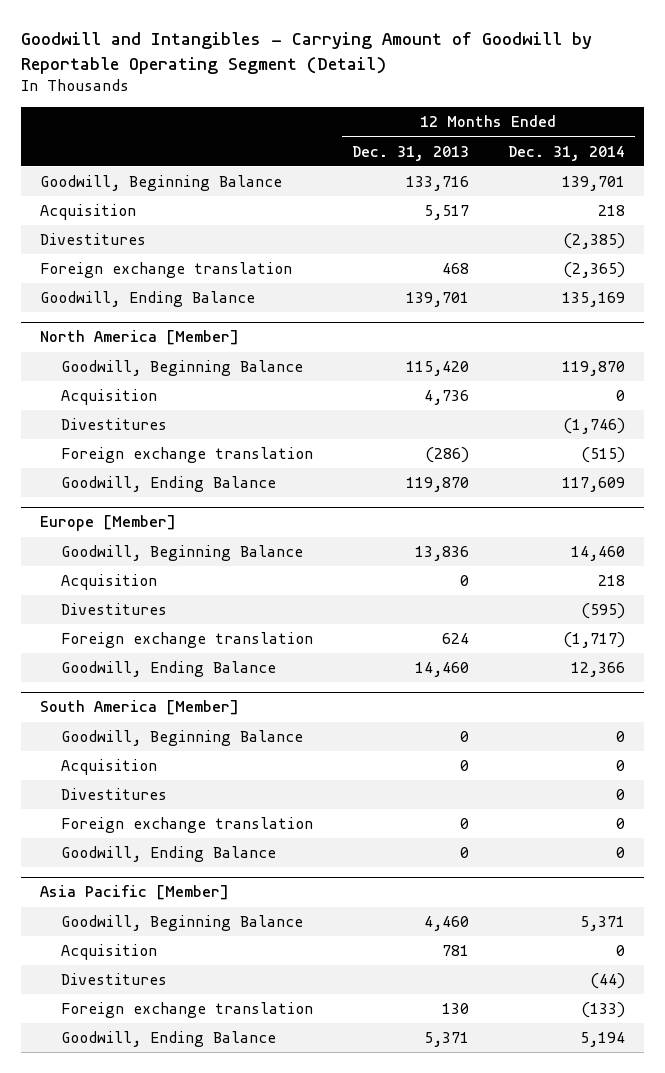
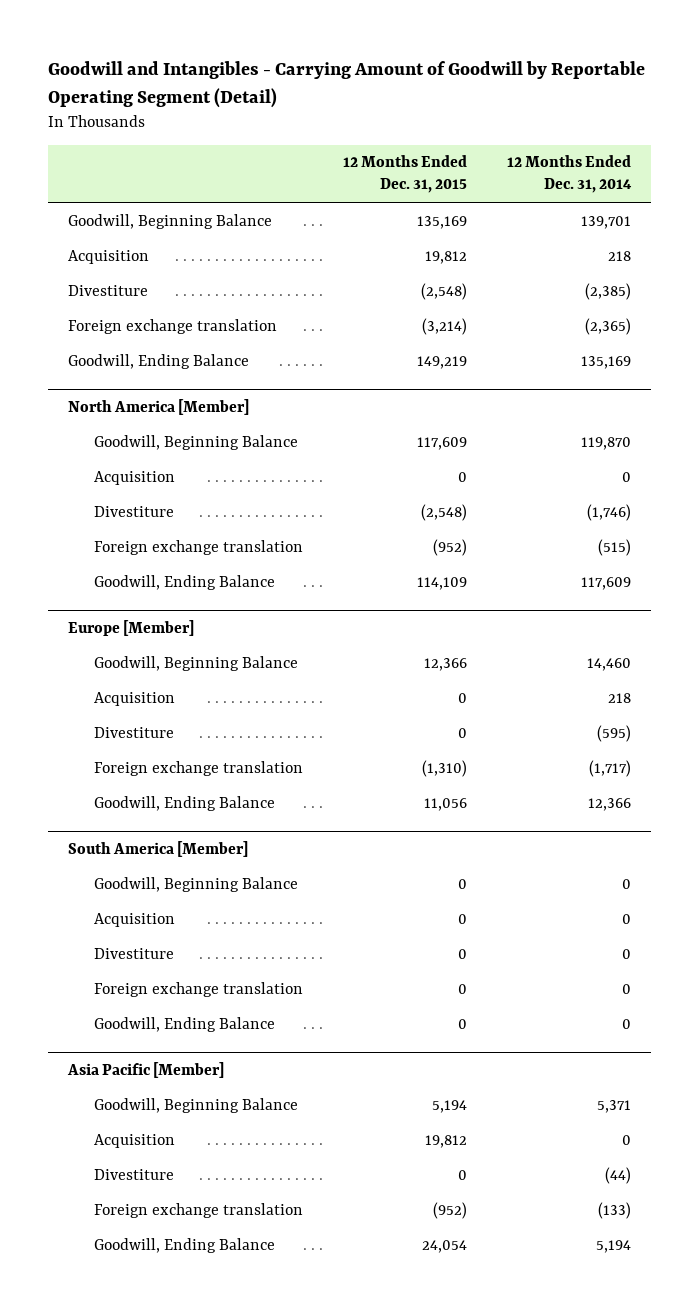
- | 12 Months Ended Dec. 31, 2013 | 12 Months Ended Dec. 31, 2014
+ | 12 Months Ended Dec. 31, 2015 | 12 Months Ended Dec. 31, 2014
- Divestitures | | (2,385)
+ Divestiture | (2,548) | (2,385)
@ North America [Member]
- Divestitures | | (1,746)
+ Divestiture | (2,548) | (1,746)
@ Europe [Member]
- Divestitures | | (595)
+ Divestiture | 0 | (595)
@ South America [Member]
- Divestitures | | 0
+ Divestiture | 0 | 0
@ Asia Pacific [Member]
- Divestitures | | (44)
+ Divestiture | 0 | (44)

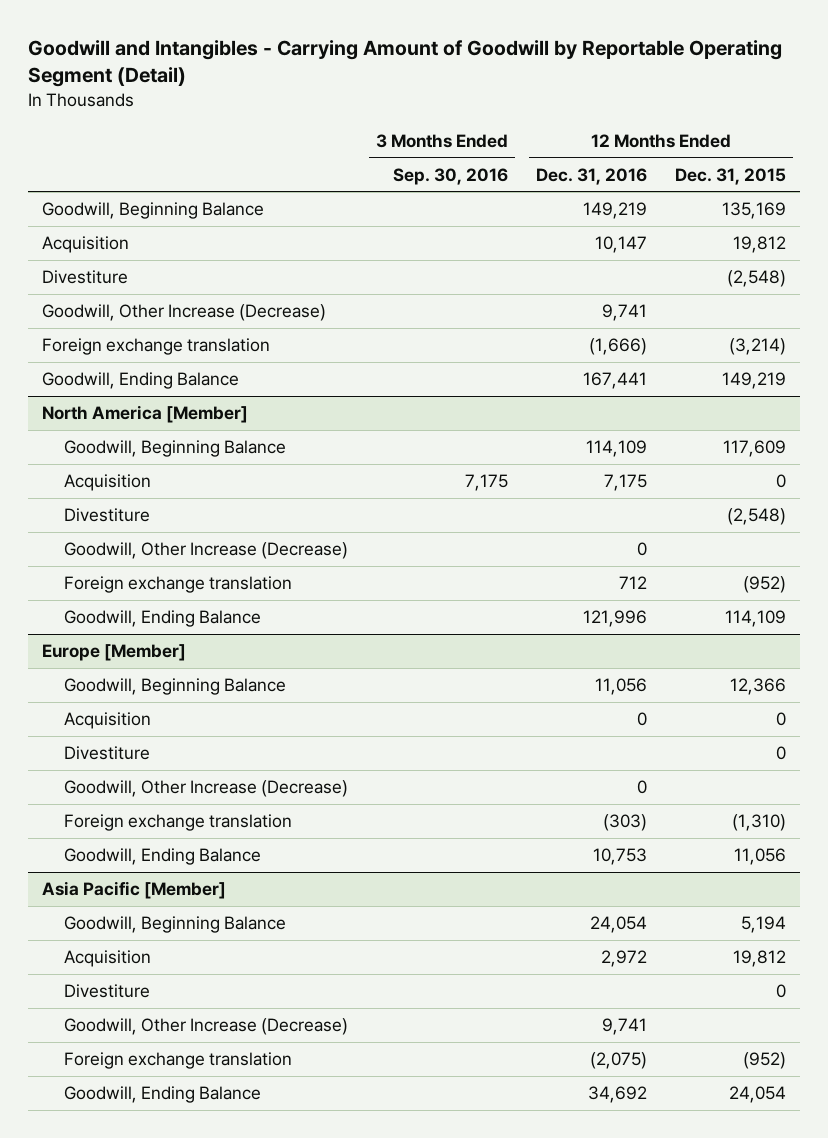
- | 12 Months Ended Dec. 31, 2015 | 12 Months Ended Dec. 31, 2014
+ | 3 Months Ended Sep. 30, 2016 | 12 Months Ended Dec. 31, 2016 | 12 Months Ended Dec. 31, 2015
+ Goodwill, Other Increase (Decrease) | | 9,741 |
@ North America [Member]
+ Goodwill, Other Increase (Decrease) | | 0 |
@ Europe [Member]
+ Goodwill, Other Increase (Decrease) | | 0 |
- South America [Member]
- Goodwill, Beginning Balance | 0 | 0
- Acquisition | 0 | 0
- Divestiture | 0 | 0
- Foreign exchange translation | 0 | 0
- Goodwill, Ending Balance | 0 | 0
@ Asia Pacific [Member]
+ Goodwill, Other Increase (Decrease) | | 9,741 |

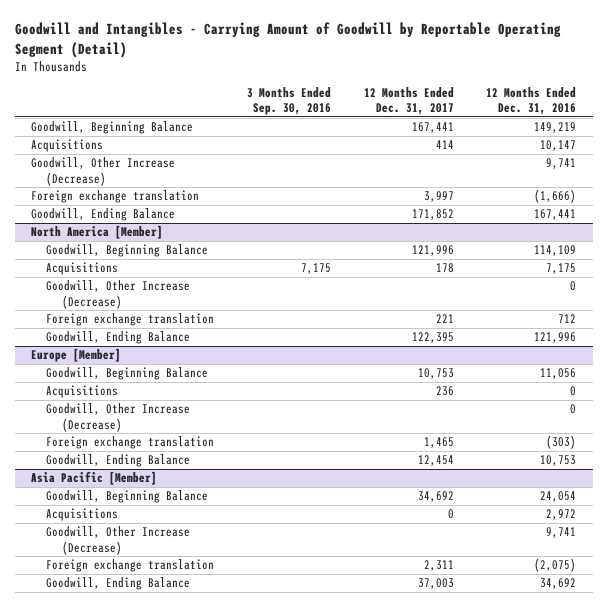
- | 3 Months Ended Sep. 30, 2016 | 12 Months Ended Dec. 31, 2016 | 12 Months Ended Dec. 31, 2015
+ | 3 Months Ended Sep. 30, 2016 | 12 Months Ended Dec. 31, 2017 | 12 Months Ended Dec. 31, 2016
- Acquisition | | 10,147 | 19,812
- Divestiture | | | (2,548)
+ Acquisitions | | 414 | 10,147
@ North America [Member]
- Acquisition | 7,175 | 7,175 | 0
- Divestiture | | | (2,548)
+ Acquisitions | 7,175 | 178 | 7,175
@ Europe [Member]
- Acquisition | | 0 | 0
- Divestiture | | | 0
+ Acquisitions | | 236 | 0
@ Asia Pacific [Member]
- Acquisition | | 2,972 | 19,812
- Divestiture | | | 0
+ Acquisitions | | 0 | 2,972

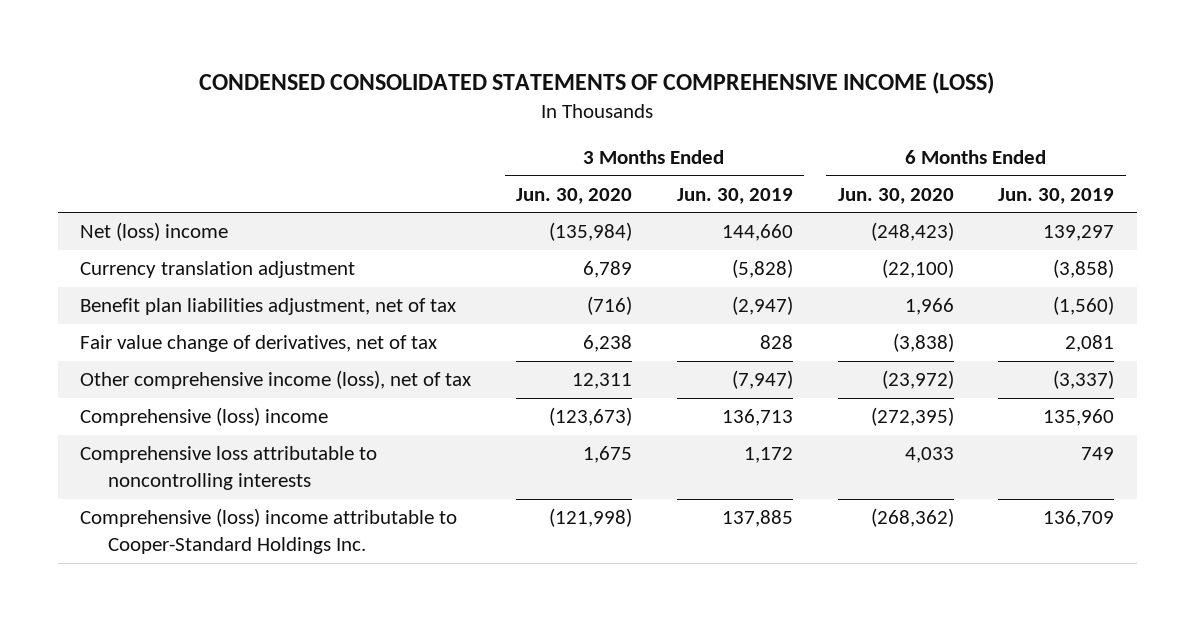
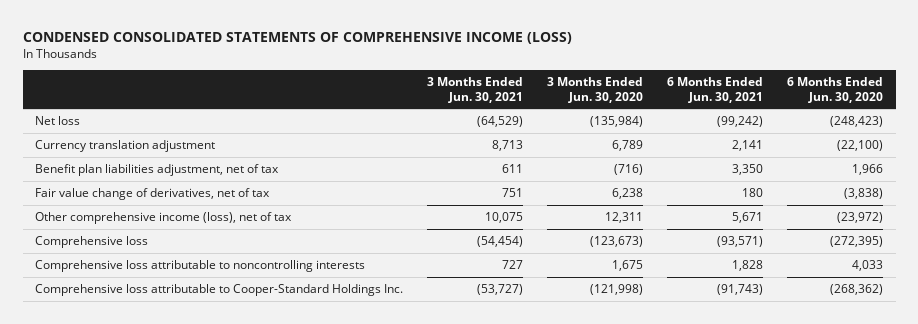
- | 3 Months Ended Jun. 30, 2020 | 3 Months Ended Jun. 30, 2019 | 6 Months Ended Jun. 30, 2020 | 6 Months Ended Jun. 30, 2019
+ | 3 Months Ended Jun. 30, 2021 | 3 Months Ended Jun. 30, 2020 | 6 Months Ended Jun. 30, 2021 | 6 Months Ended Jun. 30, 2020
- Net (loss) income | (135,984) | 144,660 | (248,423) | 139,297
+ Net loss | (64,529) | (135,984) | (99,242) | (248,423)
- Comprehensive (loss) income | (123,673) | 136,713 | (272,395) | 135,960
+ Comprehensive loss | (54,454) | (123,673) | (93,571) | (272,395)
- Comprehensive (loss) income attributable to Cooper-Standard Holdings Inc. | (121,998) | 137,885 | (268,362) | 136,709
+ Comprehensive loss attributable to Cooper-Standard Holdings Inc. | (53,727) | (121,998) | (91,743) | (268,362)

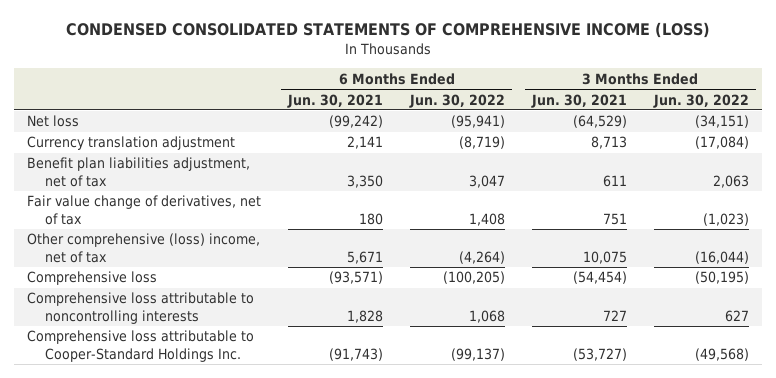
- | 3 Months Ended Jun. 30, 2021 | 3 Months Ended Jun. 30, 2020 | 6 Months Ended Jun. 30, 2021 | 6 Months Ended Jun. 30, 2020
+ | 6 Months Ended Jun. 30, 2021 | 6 Months Ended Jun. 30, 2022 | 3 Months Ended Jun. 30, 2021 | 3 Months Ended Jun. 30, 2022
- Other comprehensive income (loss), net of tax | 10,075 | 12,311 | 5,671 | (23,972)
+ Other comprehensive (loss) income, net of tax | 5,671 | (4,264) | 10,075 | (16,044)

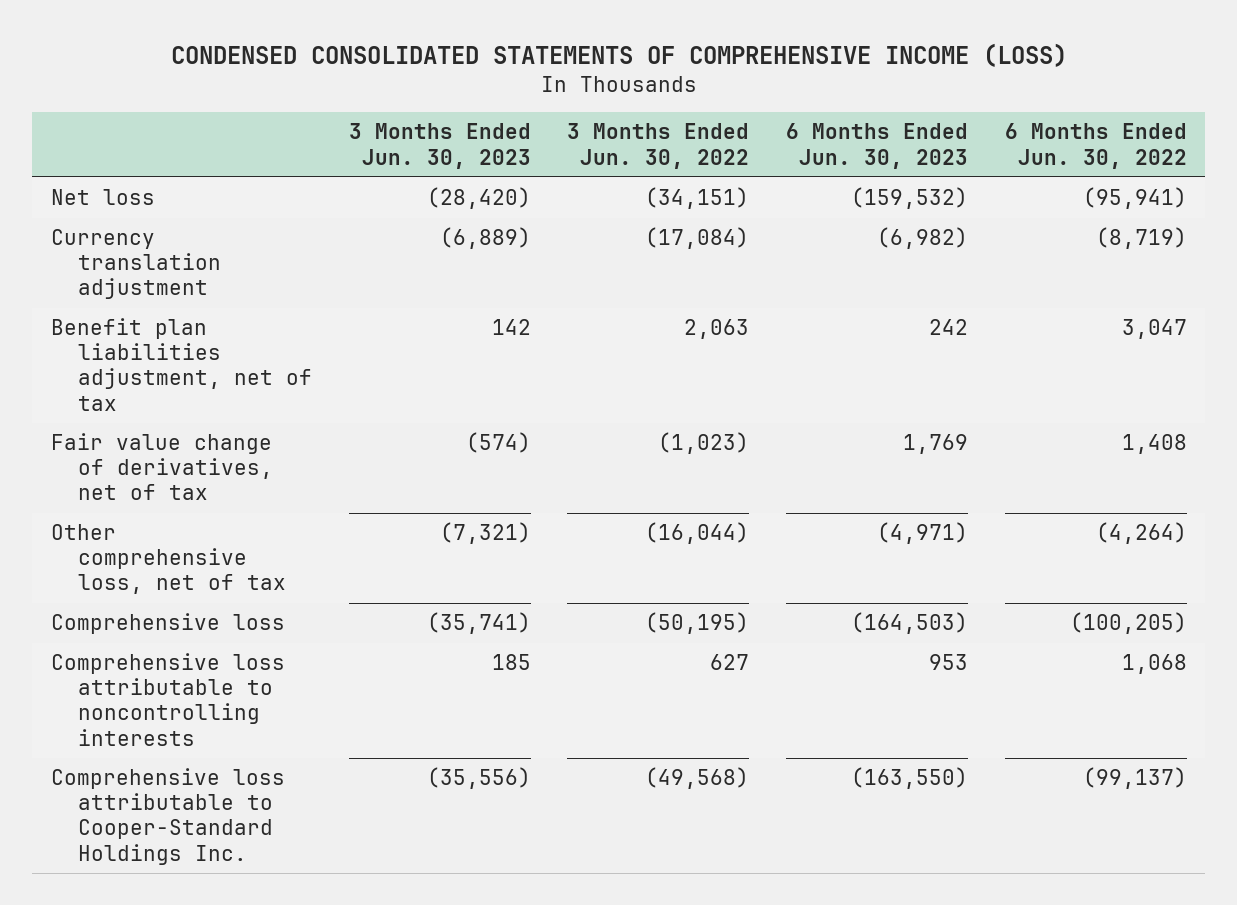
- | 6 Months Ended Jun. 30, 2021 | 6 Months Ended Jun. 30, 2022 | 3 Months Ended Jun. 30, 2021 | 3 Months Ended Jun. 30, 2022
+ | 3 Months Ended Jun. 30, 2023 | 3 Months Ended Jun. 30, 2022 | 6 Months Ended Jun. 30, 2023 | 6 Months Ended Jun. 30, 2022
- Other comprehensive (loss) income, net of tax | 5,671 | (4,264) | 10,075 | (16,044)
+ Other comprehensive loss, net of tax | (7,321) | (16,044) | (4,971) | (4,264)

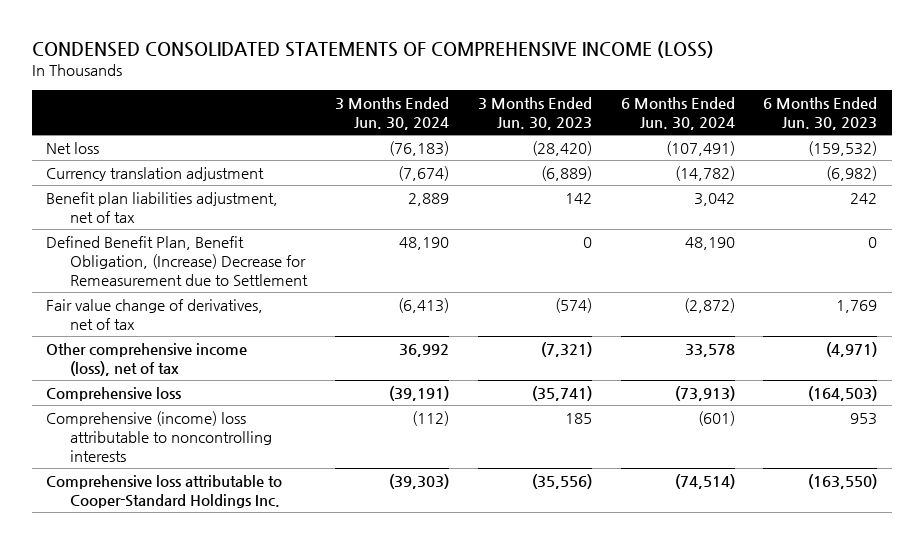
- | 3 Months Ended Jun. 30, 2023 | 3 Months Ended Jun. 30, 2022 | 6 Months Ended Jun. 30, 2023 | 6 Months Ended Jun. 30, 2022
+ | 3 Months Ended Jun. 30, 2024 | 3 Months Ended Jun. 30, 2023 | 6 Months Ended Jun. 30, 2024 | 6 Months Ended Jun. 30, 2023
+ Defined Benefit Plan, Benefit Obligation, (Increase) Decrease for Remeasurement due to Settlement | 48,190 | 0 | 48,190 | 0
- Other comprehensive loss, net of tax | (7,321) | (16,044) | (4,971) | (4,264)
+ Other comprehensive income (loss), net of tax | 36,992 | (7,321) | 33,578 | (4,971)
- Comprehensive loss attributable to noncontrolling interests | 185 | 627 | 953 | 1,068
+ Comprehensive (income) loss attributable to noncontrolling interests | (112) | 185 | (601) | 953

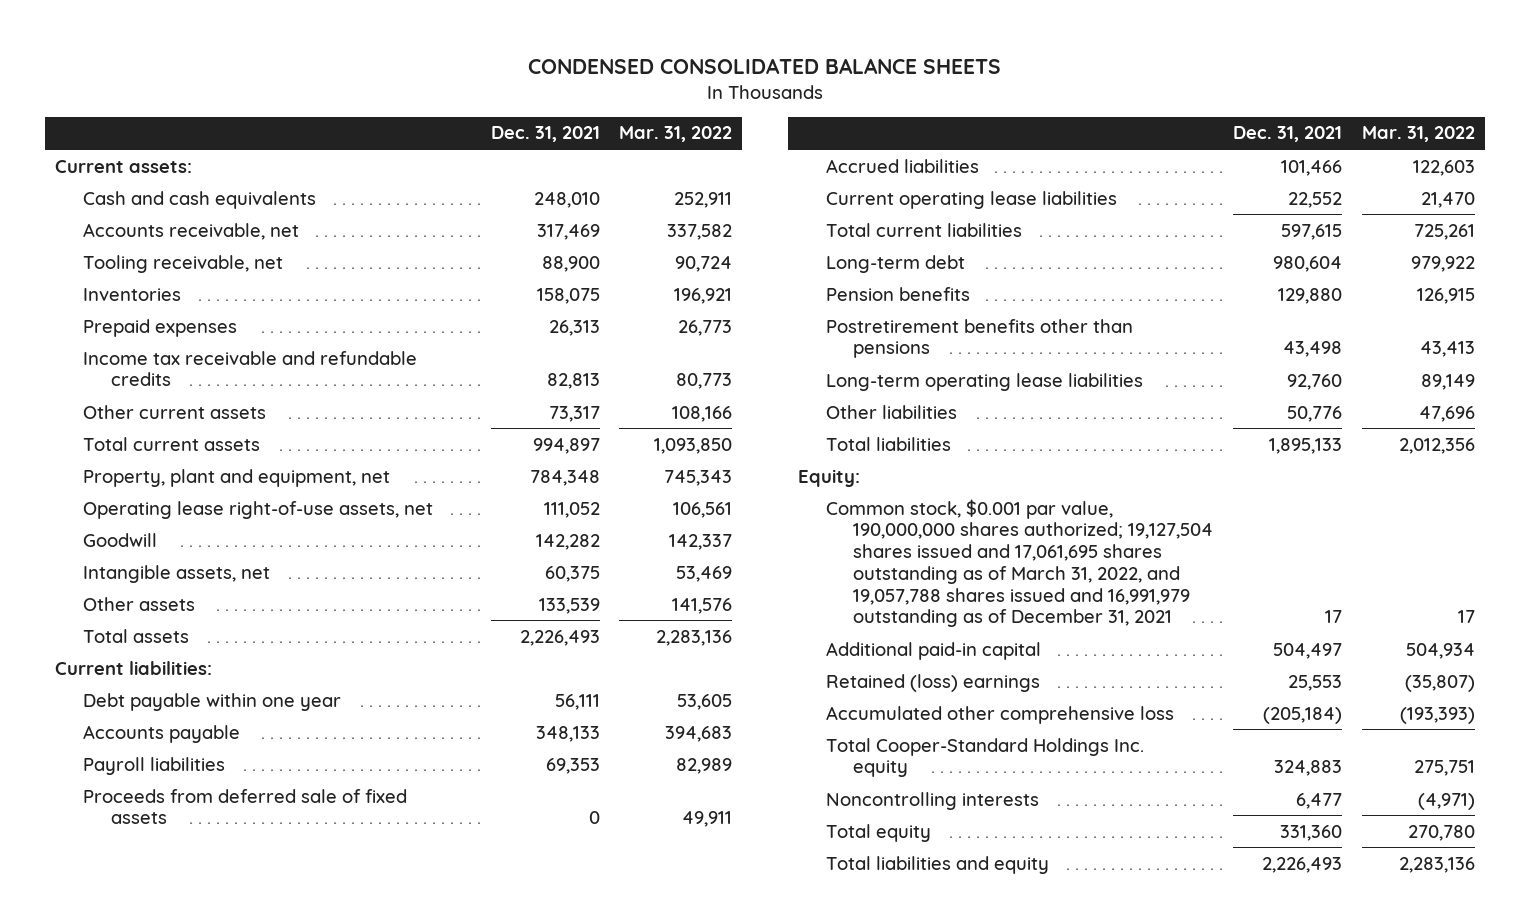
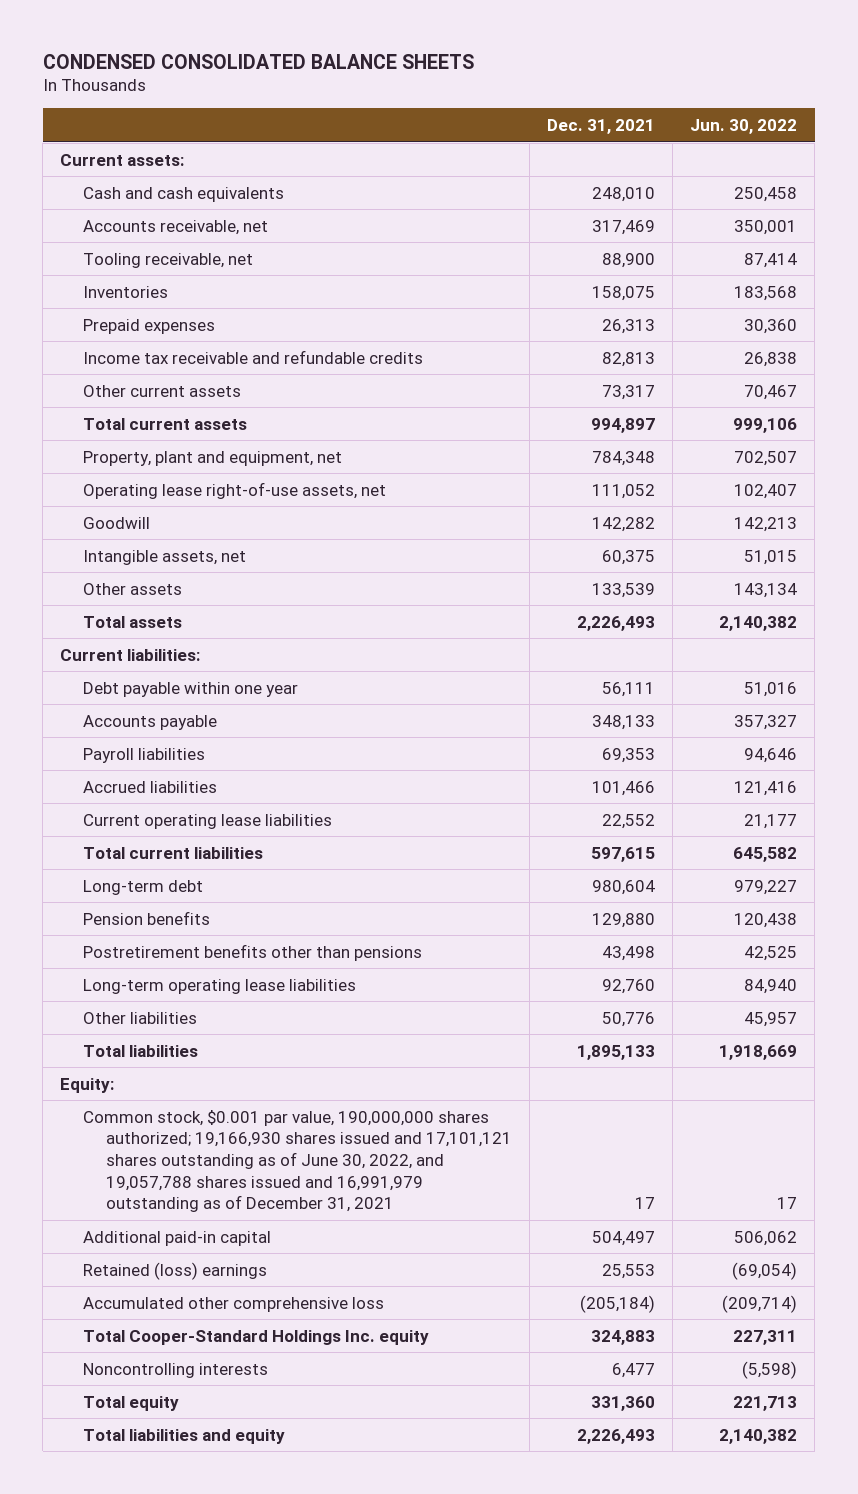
- | Dec. 31, 2021 | Mar. 31, 2022
+ | Dec. 31, 2021 | Jun. 30, 2022
- Proceeds from deferred sale of fixed assets | 0 | 49,911
- Common stock, $0.001 par value, 190,000,000 shares authorized; 19,127,504 shares issued and 17,061,695 shares outstanding as of March 31, 2022, and 19,057,788 shares issued and 16,991,979 outstanding as of December 31, 2021 | 17 | 17
+ Common stock, $0.001 par value, 190,000,000 shares authorized; 19,166,930 shares issued and 17,101,121 shares outstanding as of June 30, 2022, and 19,057,788 shares issued and 16,991,979 outstanding as of December 31, 2021 | 17 | 17

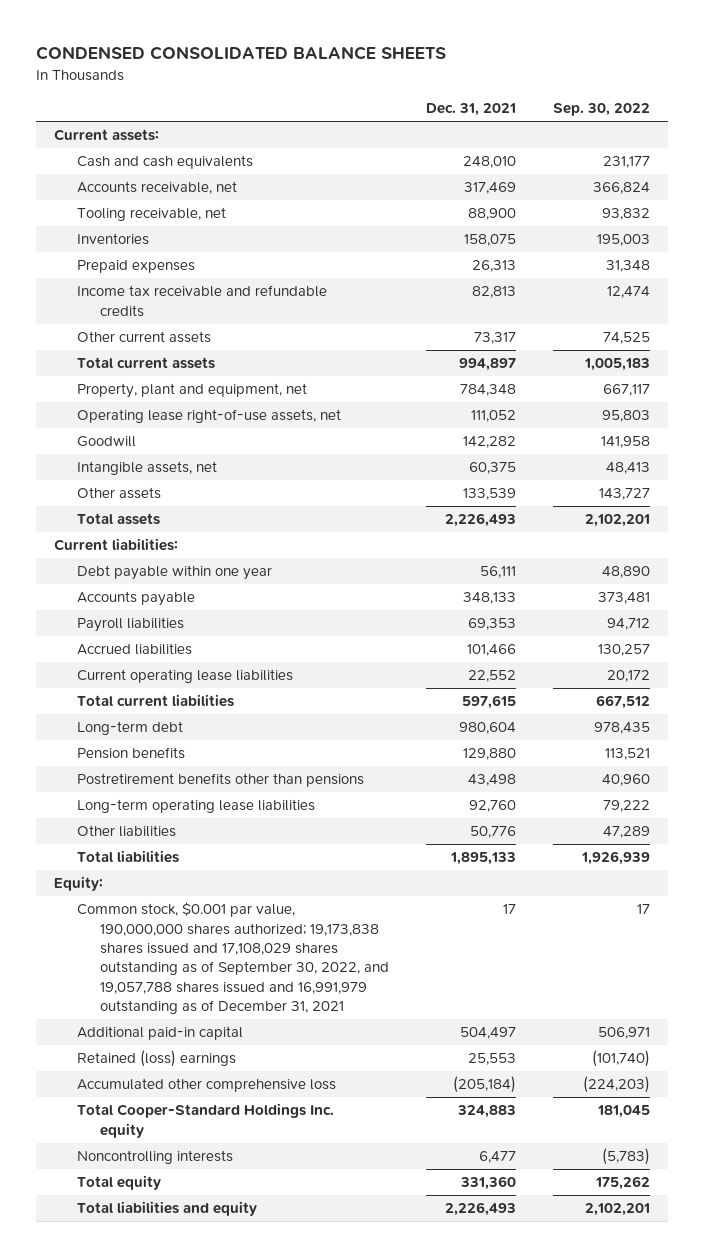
- | Dec. 31, 2021 | Jun. 30, 2022
+ | Dec. 31, 2021 | Sep. 30, 2022
- Common stock, $0.001 par value, 190,000,000 shares authorized; 19,166,930 shares issued and 17,101,121 shares outstanding as of June 30, 2022, and 19,057,788 shares issued and 16,991,979 outstanding as of December 31, 2021 | 17 | 17
+ Common stock, $0.001 par value, 190,000,000 shares authorized; 19,173,838 shares issued and 17,108,029 shares outstanding as of September 30, 2022, and 19,057,788 shares issued and 16,991,979 outstanding as of December 31, 2021 | 17 | 17

